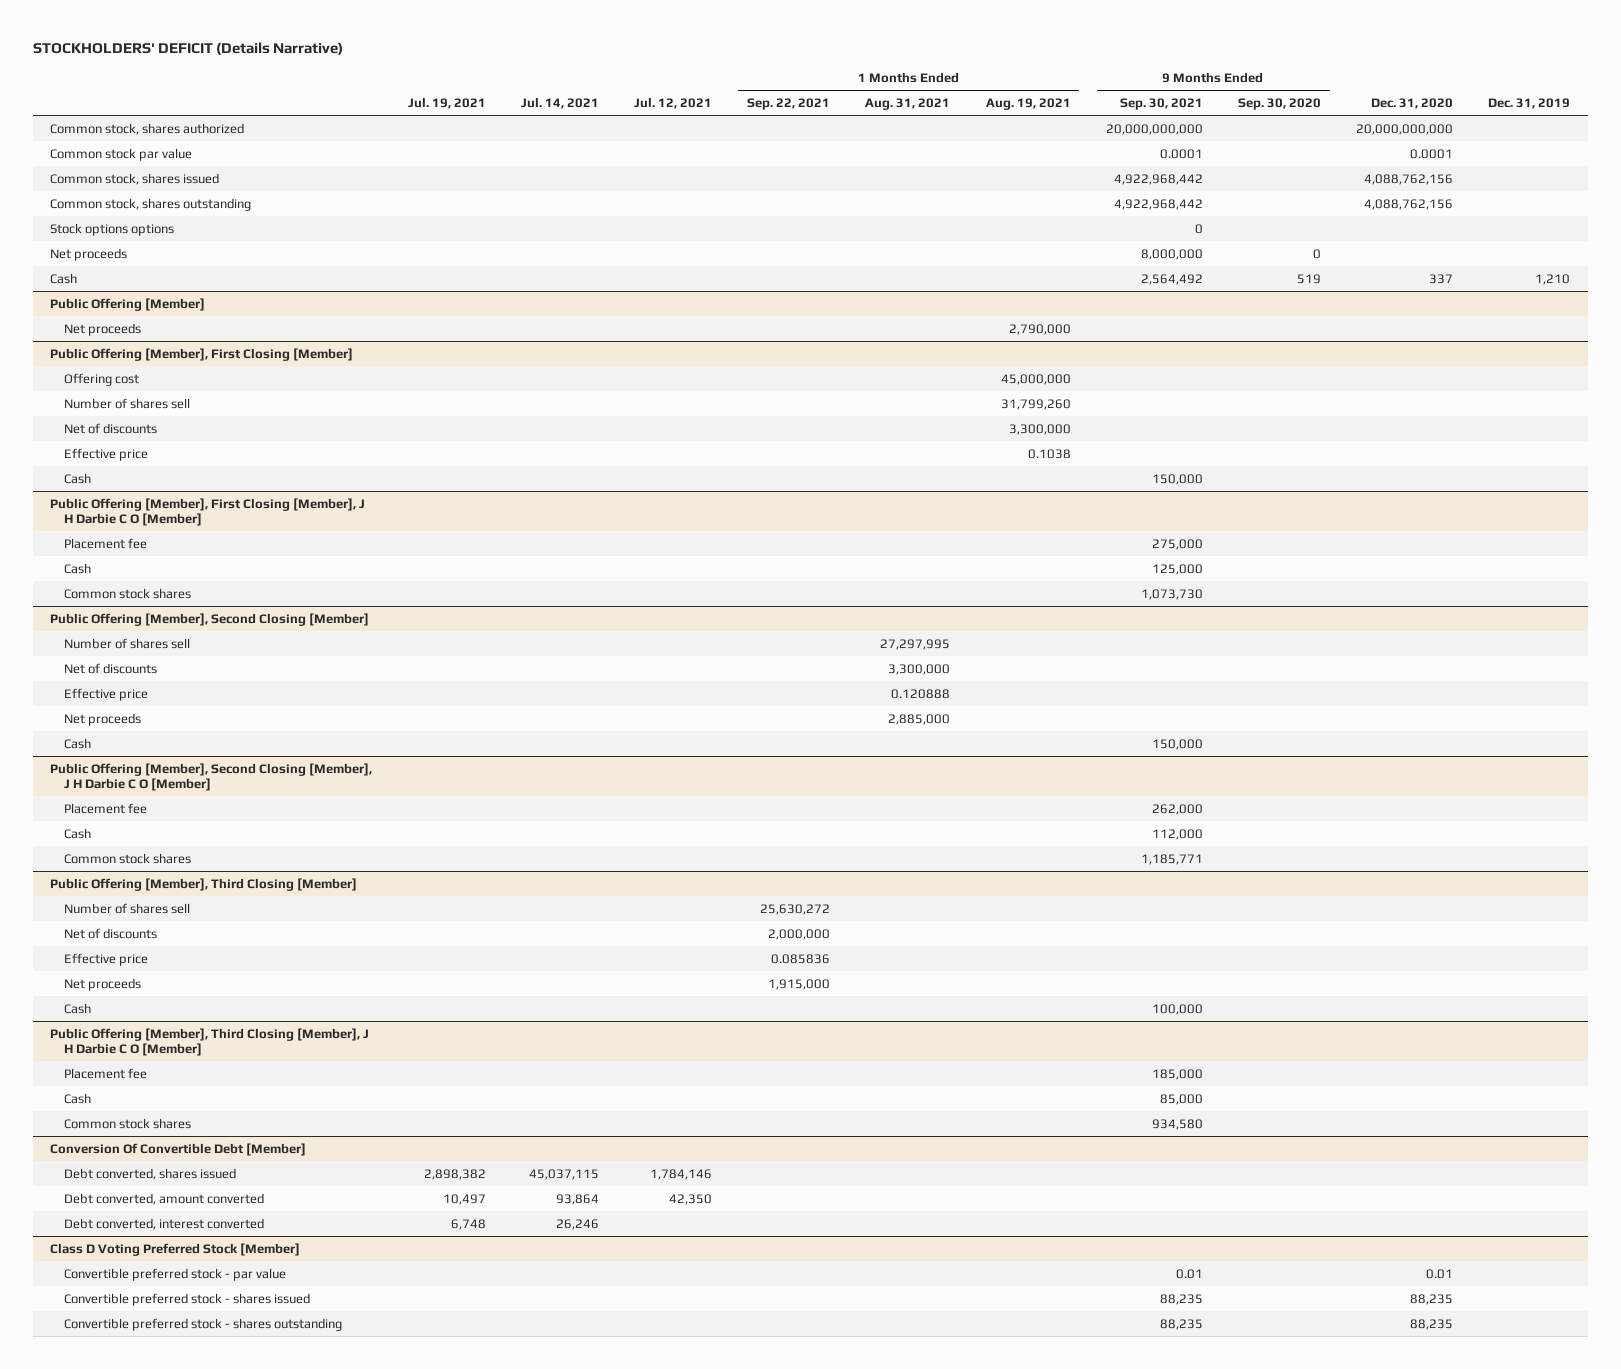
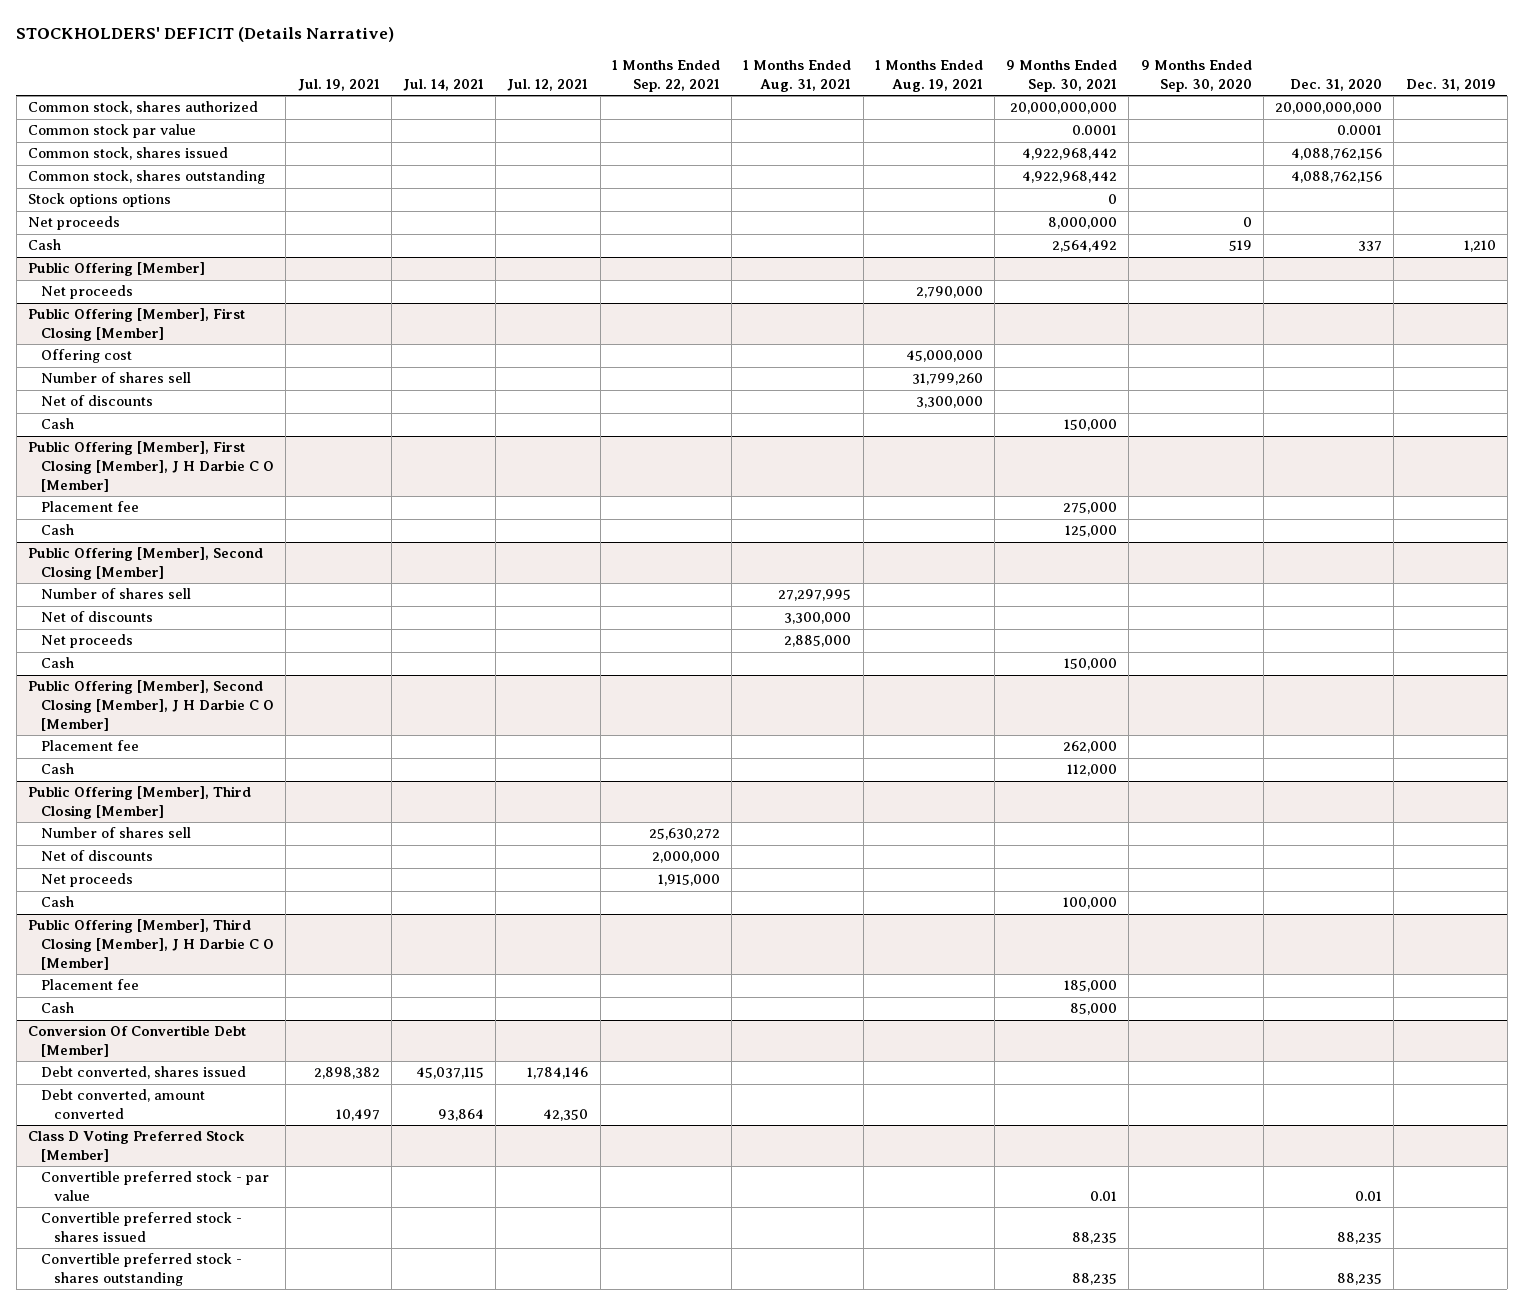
@ Public Offering [Member], First Closing [Member]
- Effective price | | | | | | 0.1038 | | | |
@ Public Offering [Member], First Closing [Member], J H Darbie C O [Member]
- Common stock shares | | | | | | | 1,073,730 | | |
@ Public Offering [Member], Second Closing [Member]
- Effective price | | | | | 0.120888 | | | | |
@ Public Offering [Member], Second Closing [Member], J H Darbie C O [Member]
- Common stock shares | | | | | | | 1,185,771 | | |
@ Public Offering [Member], Third Closing [Member]
- Effective price | | | | 0.085836 | | | | | |
@ Public Offering [Member], Third Closing [Member], J H Darbie C O [Member]
- Common stock shares | | | | | | | 934,580 | | |
@ Conversion Of Convertible Debt [Member]
- Debt converted, interest converted | 6,748 | 26,246 | | | | | | | |

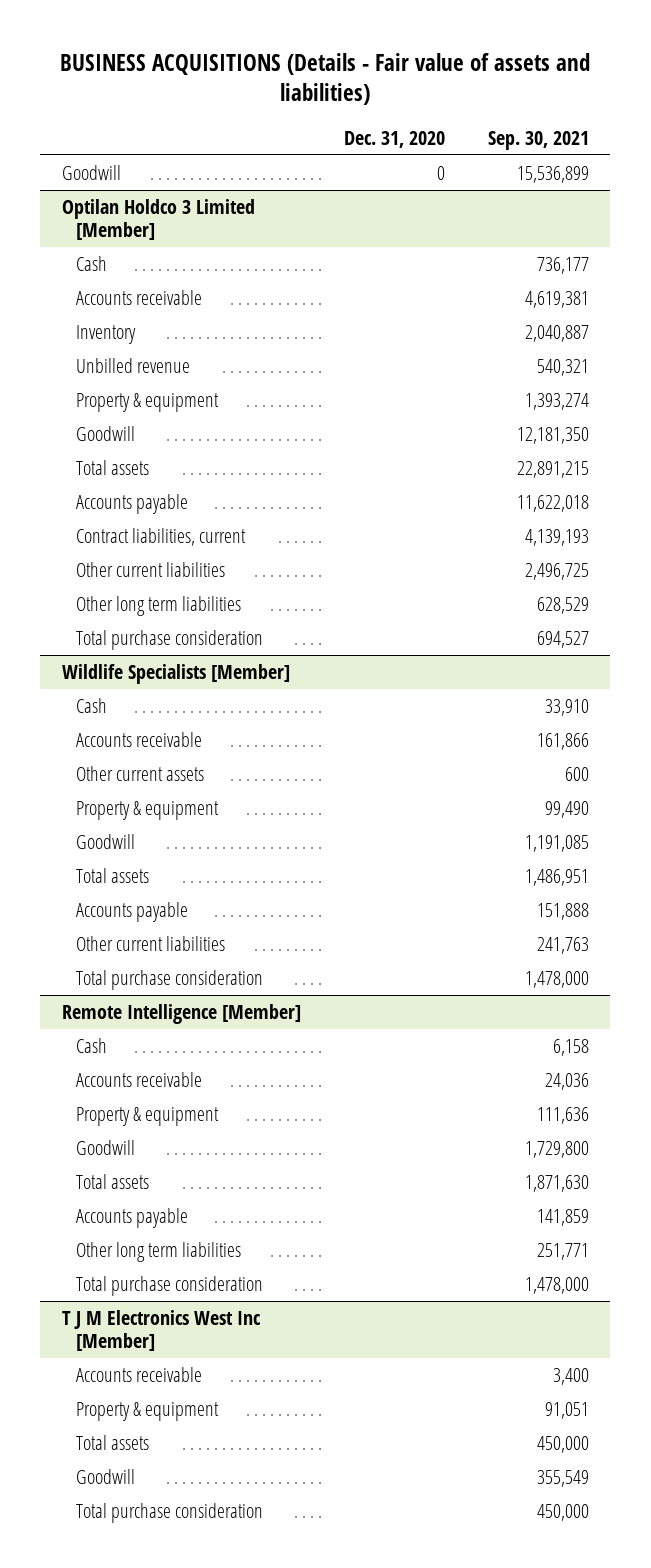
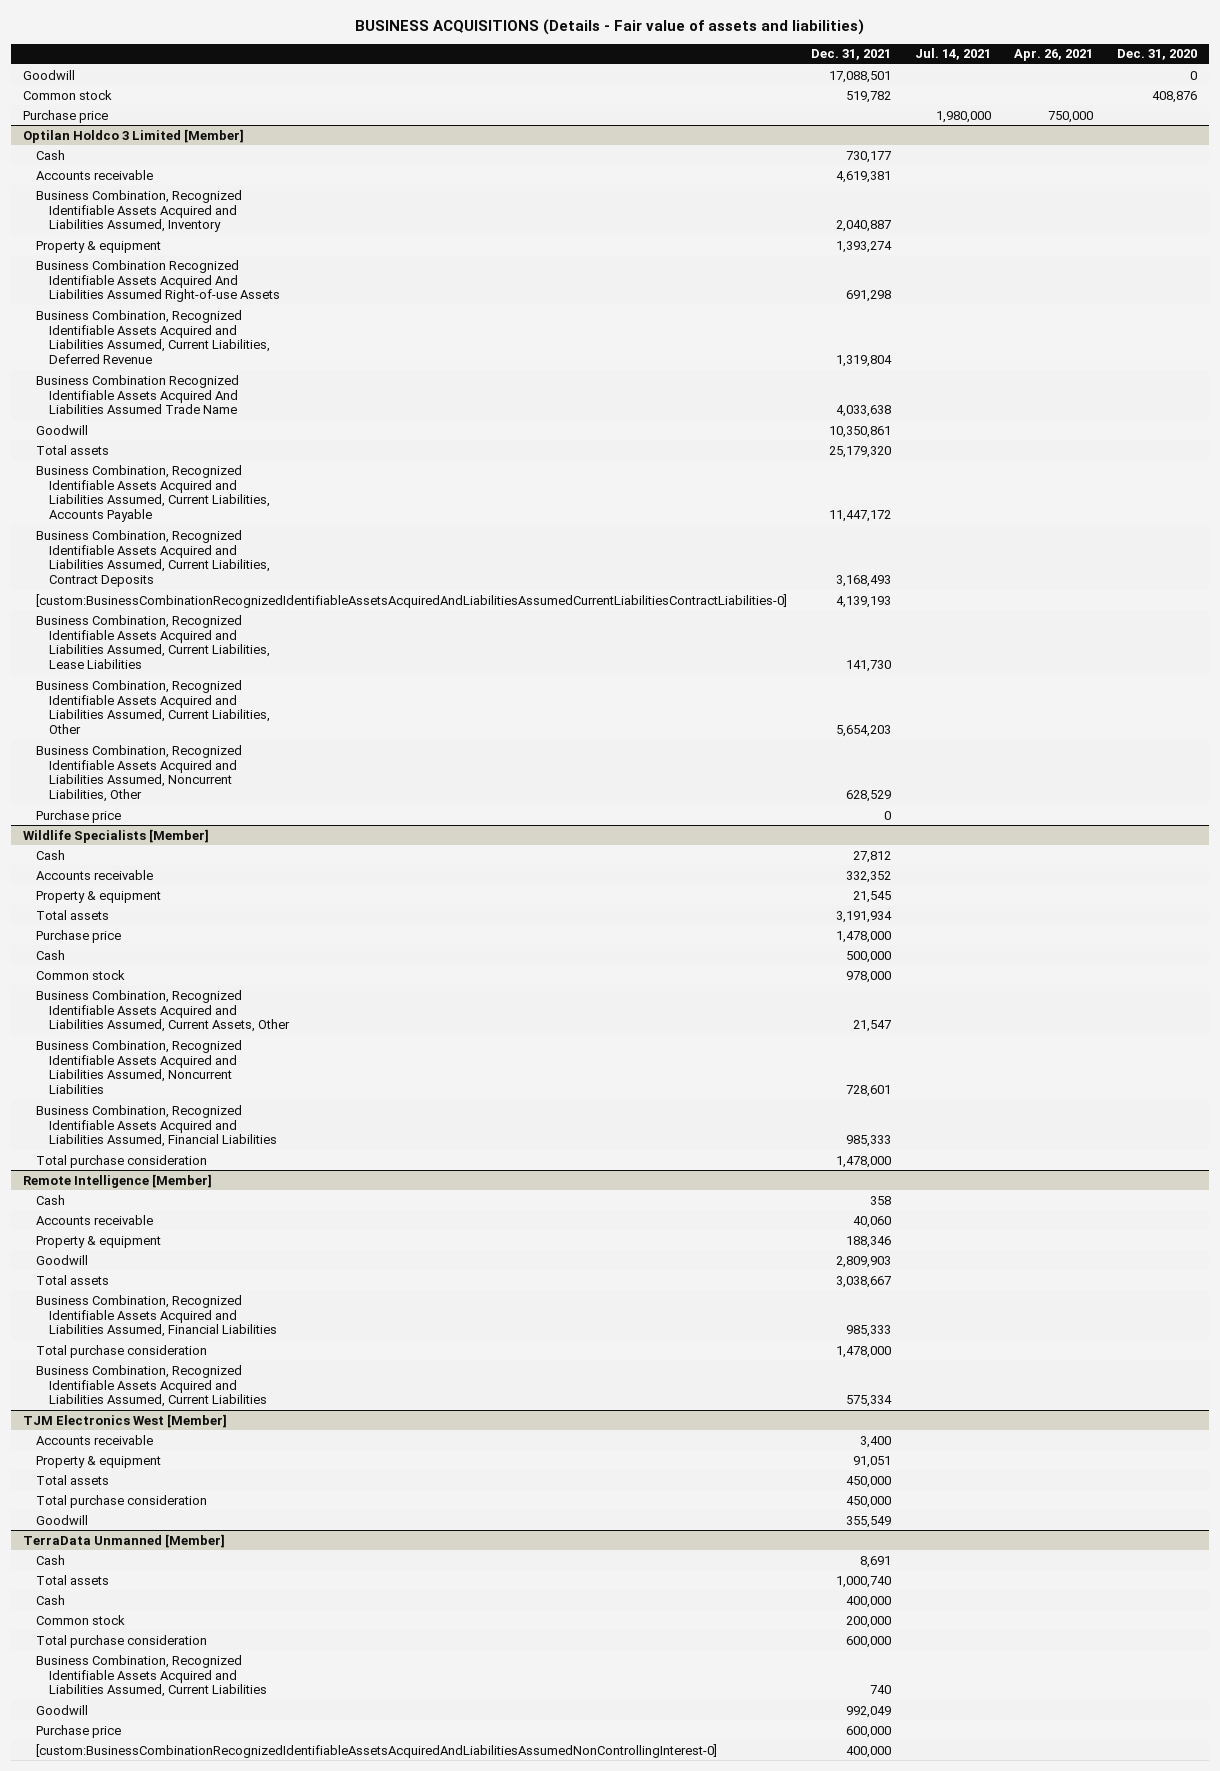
- | Dec. 31, 2020 | Sep. 30, 2021
+ | Dec. 31, 2021 | Jul. 14, 2021 | Apr. 26, 2021 | Dec. 31, 2020
+ Common stock | 519,782 | | | 408,876
+ Purchase price | | 1,980,000 | 750,000 |
@ Optilan Holdco 3 Limited [Member]
- Inventory | | 2,040,887
- Unbilled revenue | | 540,321
+ Business Combination, Recognized Identifiable Assets Acquired and Liabilities Assumed, Inventory | 2,040,887 | | |
+ Business Combination Recognized Identifiable Assets Acquired And Liabilities Assumed Right-of-use Assets | 691,298 | | |
+ Business Combination, Recognized Identifiable Assets Acquired and Liabilities Assumed, Current Liabilities, Deferred Revenue | 1,319,804 | | |
+ Business Combination Recognized Identifiable Assets Acquired And Liabilities Assumed Trade Name | 4,033,638 | | |
- Accounts payable | | 11,622,018
- Contract liabilities, current | | 4,139,193
- Other current liabilities | | 2,496,725
- Other long term liabilities | | 628,529
- Total purchase consideration | | 694,527
+ Business Combination, Recognized Identifiable Assets Acquired and Liabilities Assumed, Current Liabilities, Accounts Payable | 11,447,172 | | |
+ Business Combination, Recognized Identifiable Assets Acquired and Liabilities Assumed, Current Liabilities, Contract Deposits | 3,168,493 | | |
+ [custom:BusinessCombinationRecognizedIdentifiableAssetsAcquiredAndLiabilitiesAssumedCurrentLiabilitiesContractLiabilities-0] | 4,139,193 | | |
+ Business Combination, Recognized Identifiable Assets Acquired and Liabilities Assumed, Current Liabilities, Lease Liabilities | 141,730 | | |
+ Business Combination, Recognized Identifiable Assets Acquired and Liabilities Assumed, Current Liabilities, Other | 5,654,203 | | |
+ Business Combination, Recognized Identifiable Assets Acquired and Liabilities Assumed, Noncurrent Liabilities, Other | 628,529 | | |
+ Purchase price | 0 | | |
@ Wildlife Specialists [Member]
- Other current assets | | 600
- Goodwill | | 1,191,085
- Accounts payable | | 151,888
- Other current liabilities | | 241,763
+ Purchase price | 1,478,000 | | |
+ Cash | 500,000 | | |
+ Common stock | 978,000 | | |
+ Business Combination, Recognized Identifiable Assets Acquired and Liabilities Assumed, Current Assets, Other | 21,547 | | |
+ Business Combination, Recognized Identifiable Assets Acquired and Liabilities Assumed, Noncurrent Liabilities | 728,601 | | |
+ Business Combination, Recognized Identifiable Assets Acquired and Liabilities Assumed, Financial Liabilities | 985,333 | | |
@ Remote Intelligence [Member]
- Accounts payable | | 141,859
- Other long term liabilities | | 251,771
+ Business Combination, Recognized Identifiable Assets Acquired and Liabilities Assumed, Financial Liabilities | 985,333 | | |
- T J M Electronics West Inc [Member]
- Accounts receivable | | 3,400
- Property & equipment | | 91,051
- Total assets | | 450,000
- Goodwill | | 355,549
- Total purchase consideration | | 450,000
@ Remote Intelligence [Member]
+ Business Combination, Recognized Identifiable Assets Acquired and Liabilities Assumed, Current Liabilities | 575,334 | | |
+ TJM Electronics West [Member]
+ Accounts receivable | 3,400 | | |
+ Property & equipment | 91,051 | | |
+ Total assets | 450,000 | | |
+ Total purchase consideration | 450,000 | | |
+ Goodwill | 355,549 | | |
+ TerraData Unmanned [Member]
+ Cash | 8,691 | | |
+ Total assets | 1,000,740 | | |
+ Cash | 400,000 | | |
+ Common stock | 200,000 | | |
+ Total purchase consideration | 600,000 | | |
+ Business Combination, Recognized Identifiable Assets Acquired and Liabilities Assumed, Current Liabilities | 740 | | |
+ Goodwill | 992,049 | | |
+ Purchase price | 600,000 | | |
+ [custom:BusinessCombinationRecognizedIdentifiableAssetsAcquiredAndLiabilitiesAssumedNonControllingInterest-0] | 400,000 | | |

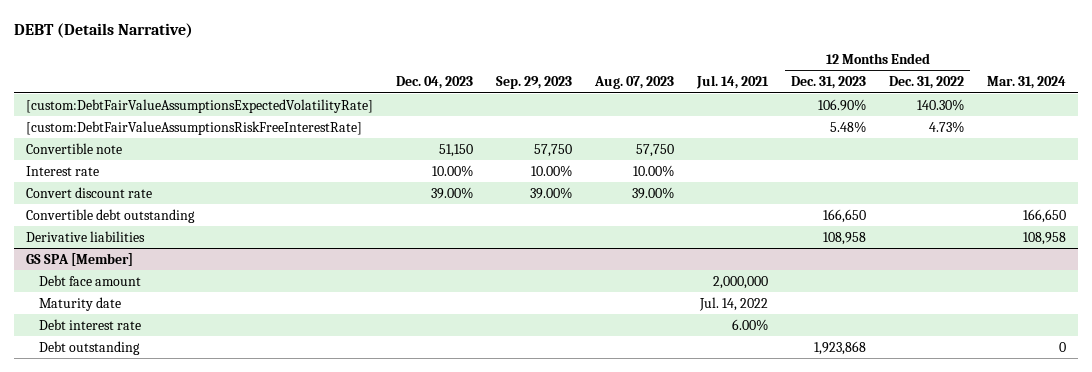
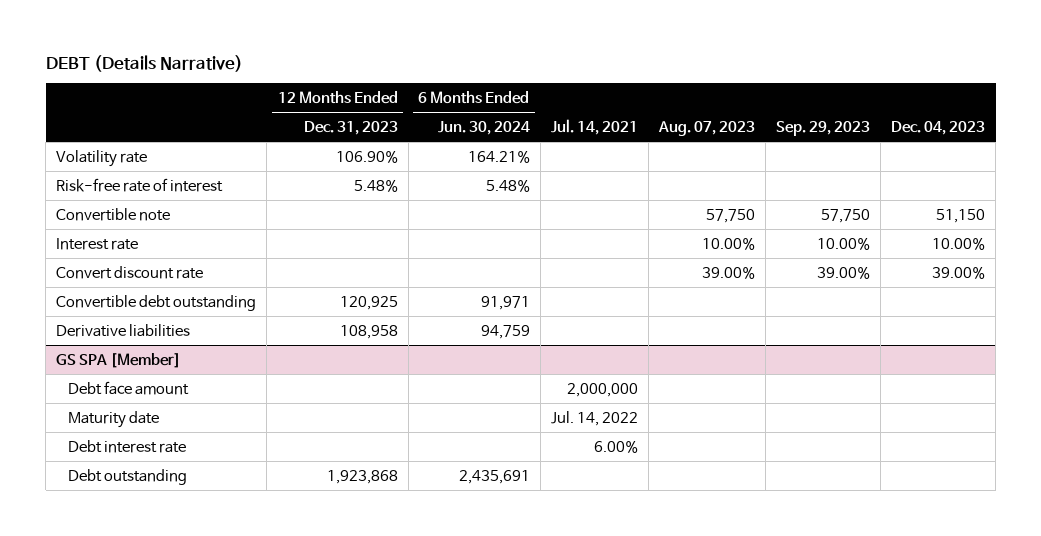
- | Dec. 04, 2023 | Sep. 29, 2023 | Aug. 07, 2023 | Jul. 14, 2021 | 12 Months Ended Dec. 31, 2023 | 12 Months Ended Dec. 31, 2022 | Mar. 31, 2024
+ | 12 Months Ended Dec. 31, 2023 | 6 Months Ended Jun. 30, 2024 | Jul. 14, 2021 | Aug. 07, 2023 | Sep. 29, 2023 | Dec. 04, 2023
- [custom:DebtFairValueAssumptionsExpectedVolatilityRate] | | | | | 106.90% | 140.30% |
- [custom:DebtFairValueAssumptionsRiskFreeInterestRate] | | | | | 5.48% | 4.73% |
+ Volatility rate | 106.90% | 164.21% | | | |
+ Risk-free rate of interest | 5.48% | 5.48% | | | |
- Convertible debt outstanding | | | | | 166,650 | | 166,650
+ Convertible debt outstanding | 120,925 | 91,971 | | | |

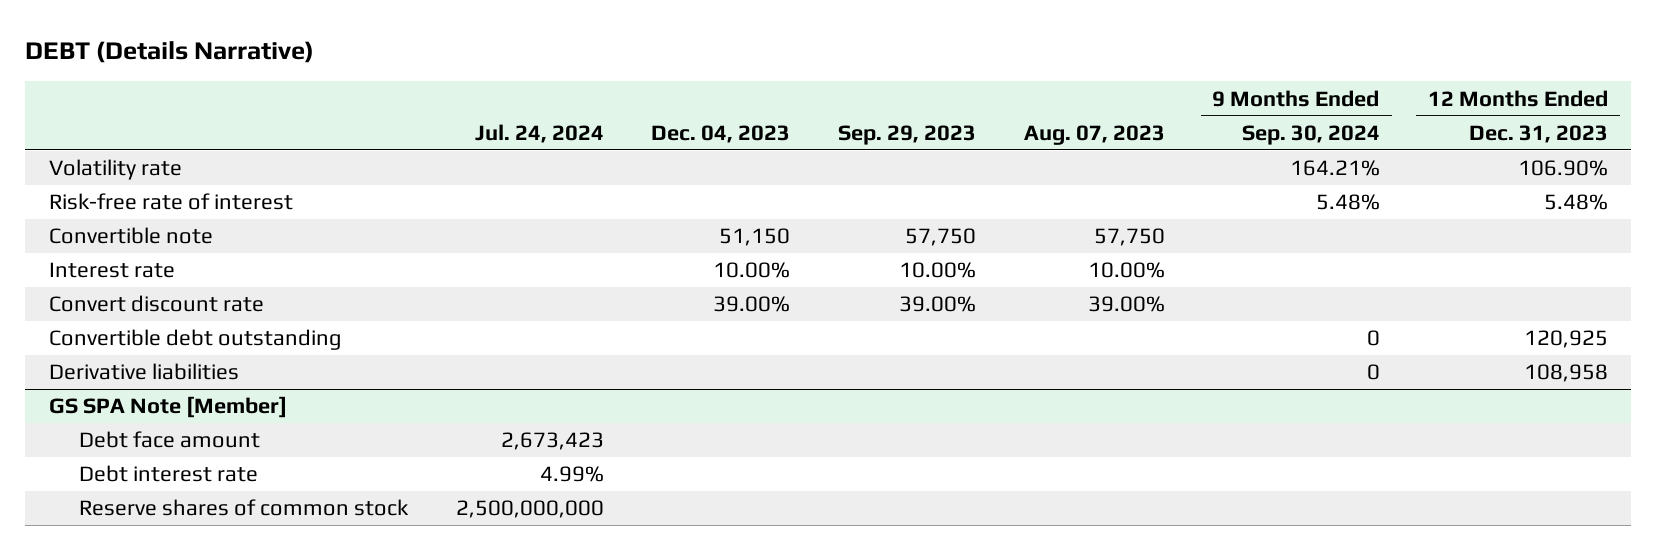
- | 12 Months Ended Dec. 31, 2023 | 6 Months Ended Jun. 30, 2024 | Jul. 14, 2021 | Aug. 07, 2023 | Sep. 29, 2023 | Dec. 04, 2023
+ | Jul. 24, 2024 | Dec. 04, 2023 | Sep. 29, 2023 | Aug. 07, 2023 | 9 Months Ended Sep. 30, 2024 | 12 Months Ended Dec. 31, 2023
- GS SPA [Member]
+ GS SPA Note [Member]
- Maturity date | | | Jul. 14, 2022 | | |
- Debt outstanding | 1,923,868 | 2,435,691 | | | |
+ Reserve shares of common stock | 2,500,000,000 | | | | |

